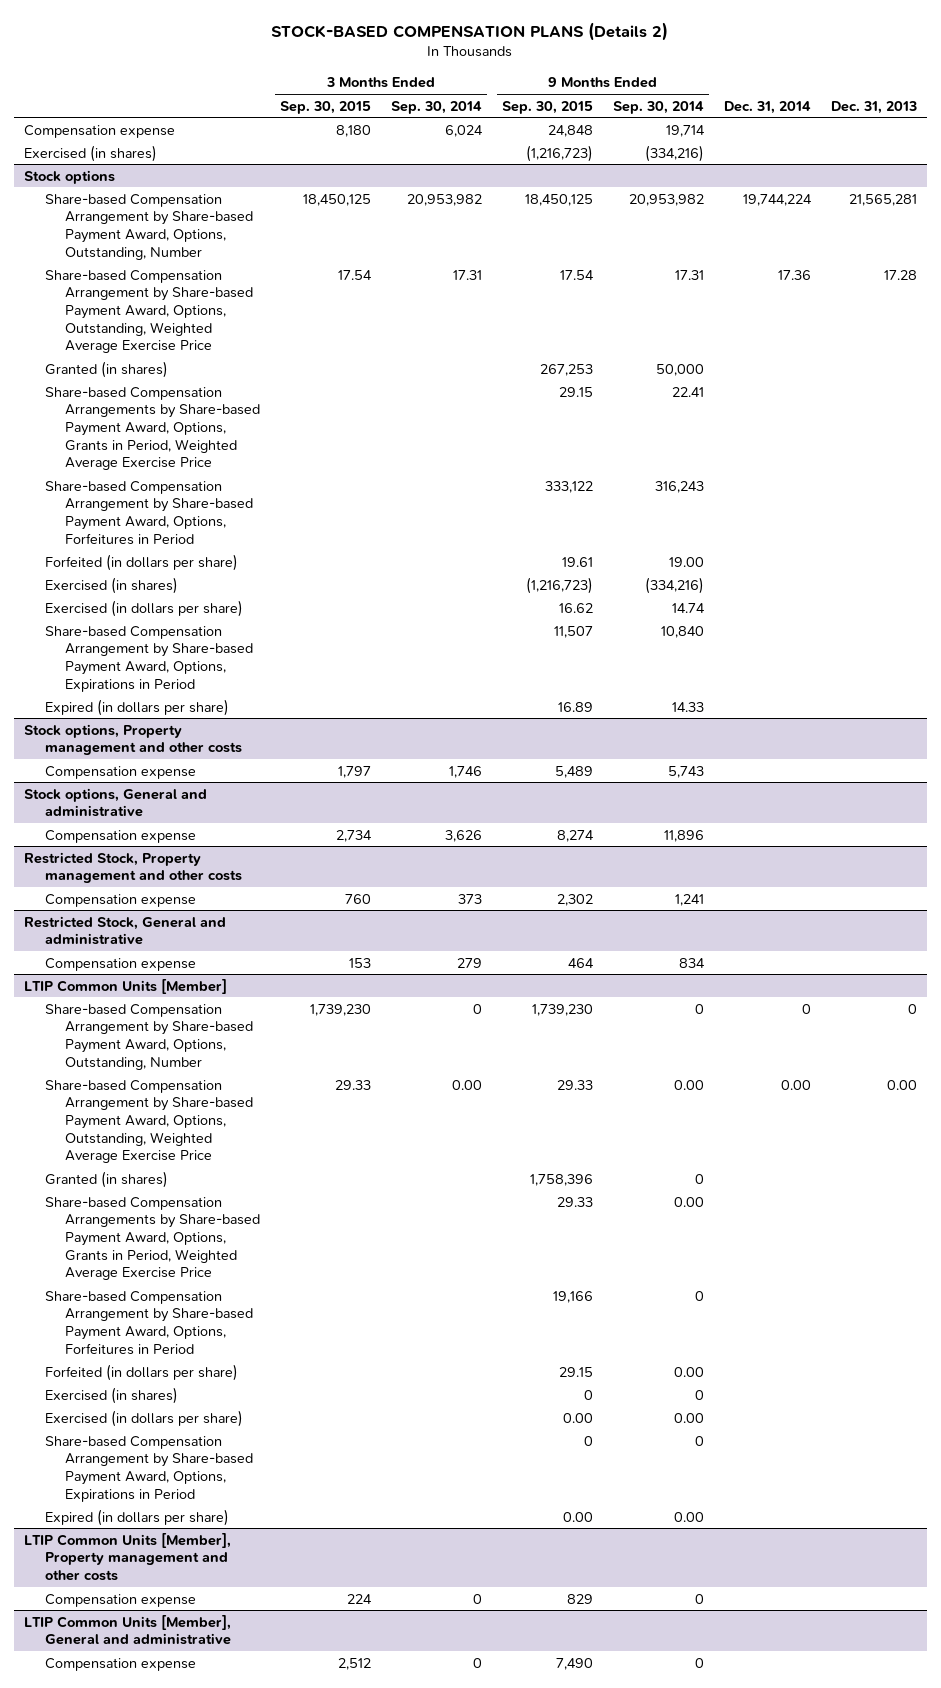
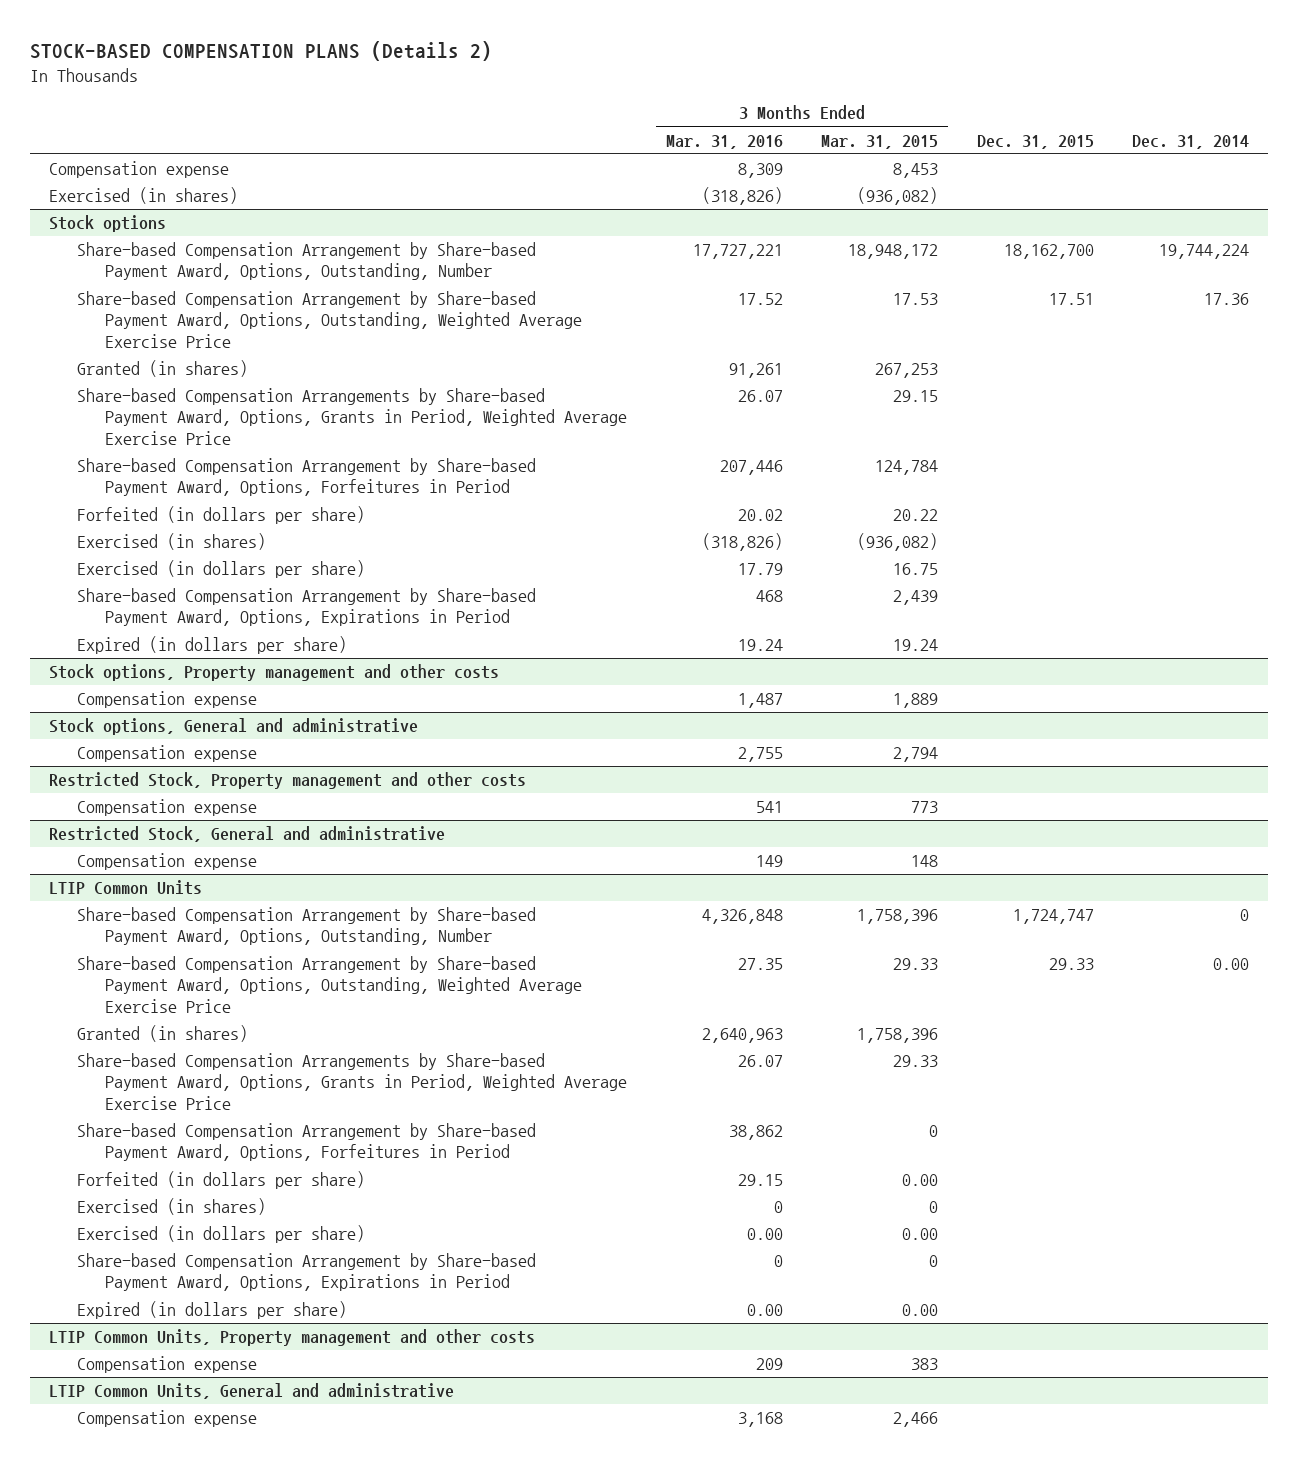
- | 3 Months Ended Sep. 30, 2015 | 3 Months Ended Sep. 30, 2014 | 9 Months Ended Sep. 30, 2015 | 9 Months Ended Sep. 30, 2014 | Dec. 31, 2014 | Dec. 31, 2013
+ | 3 Months Ended Mar. 31, 2016 | 3 Months Ended Mar. 31, 2015 | Dec. 31, 2015 | Dec. 31, 2014
- LTIP Common Units [Member]
+ LTIP Common Units
- LTIP Common Units [Member], Property management and other costs
+ LTIP Common Units, Property management and other costs
- LTIP Common Units [Member], General and administrative
+ LTIP Common Units, General and administrative

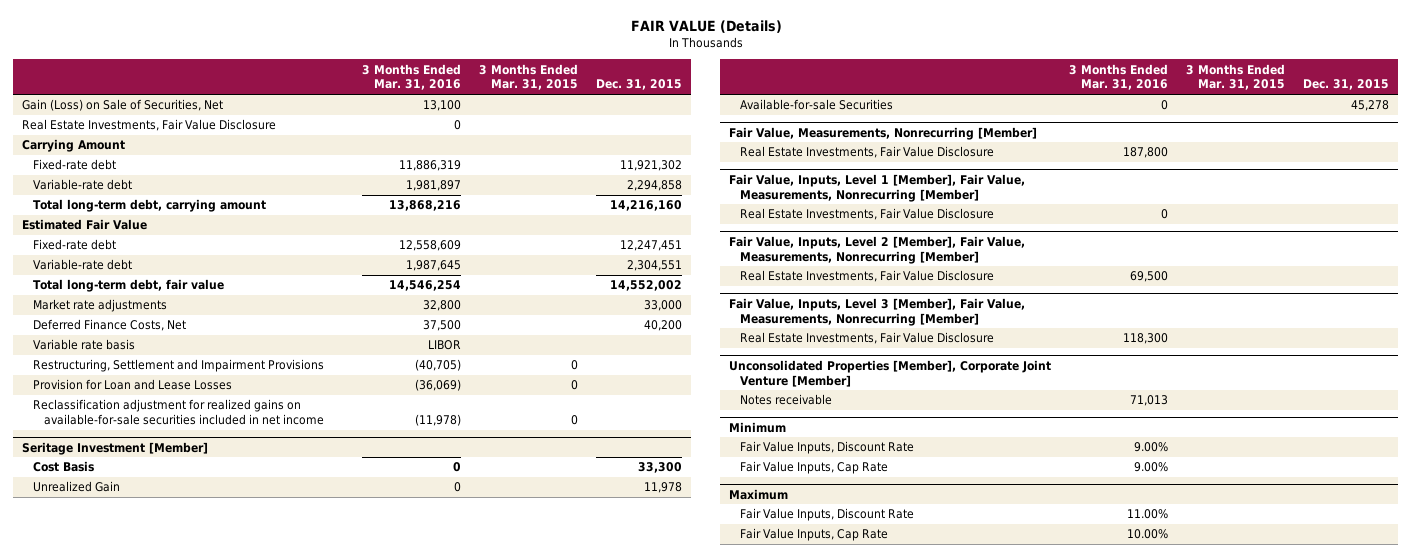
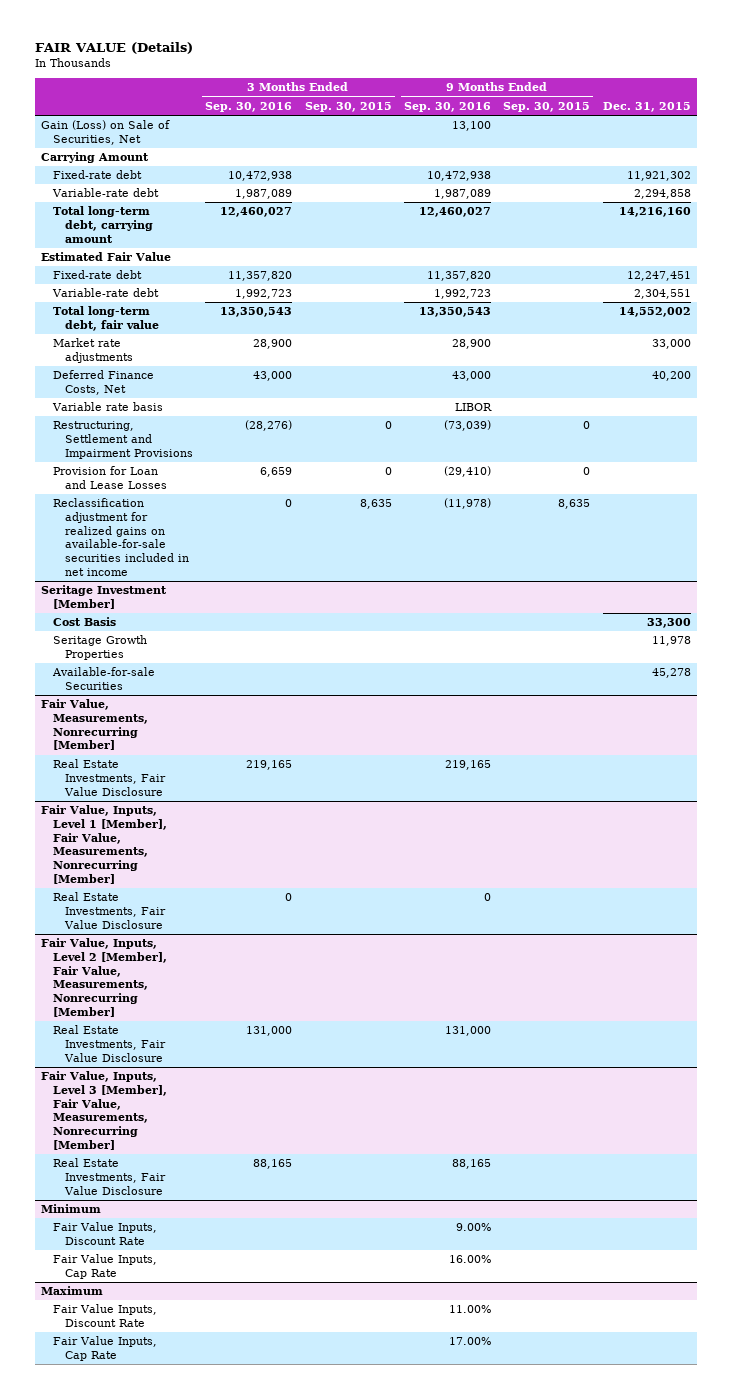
- | 3 Months Ended Mar. 31, 2016 | 3 Months Ended Mar. 31, 2015 | Dec. 31, 2015
+ | 3 Months Ended Sep. 30, 2016 | 3 Months Ended Sep. 30, 2015 | 9 Months Ended Sep. 30, 2016 | 9 Months Ended Sep. 30, 2015 | Dec. 31, 2015
- Real Estate Investments, Fair Value Disclosure | 0 | |
@ Seritage Investment [Member]
- Unrealized Gain | 0 | | 11,978
+ Seritage Growth Properties | | | | | 11,978
- Unconsolidated Properties [Member], Corporate Joint Venture [Member]
- Notes receivable | 71,013 | |

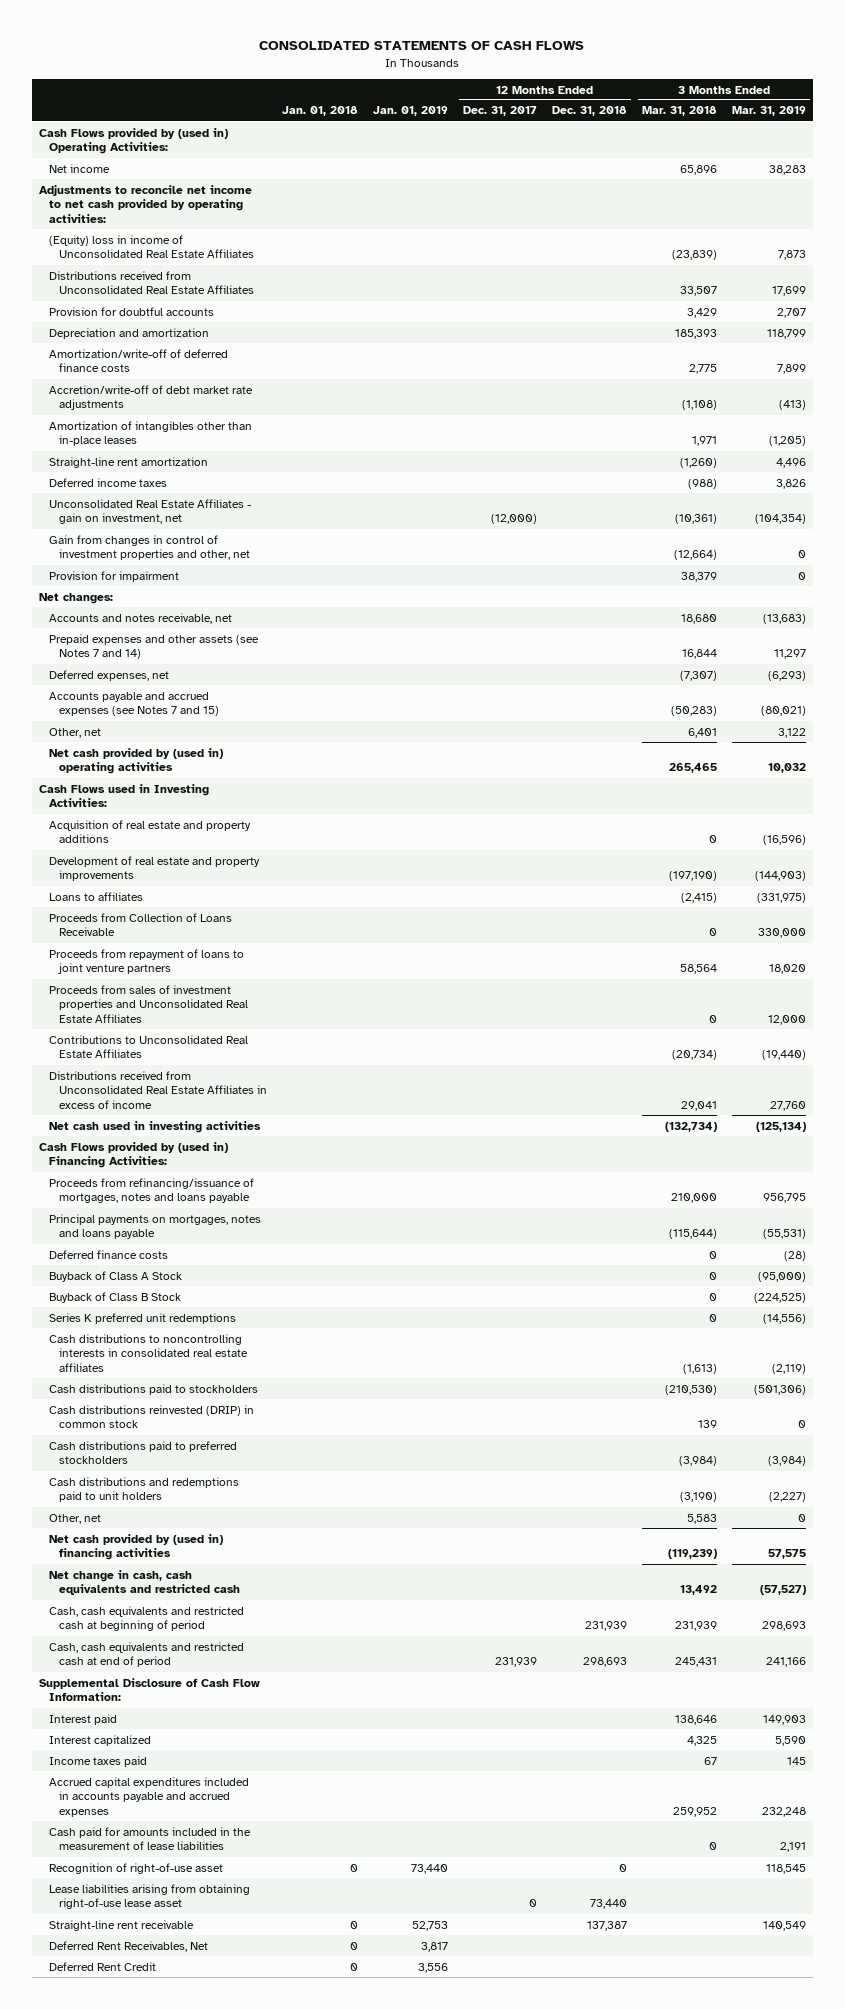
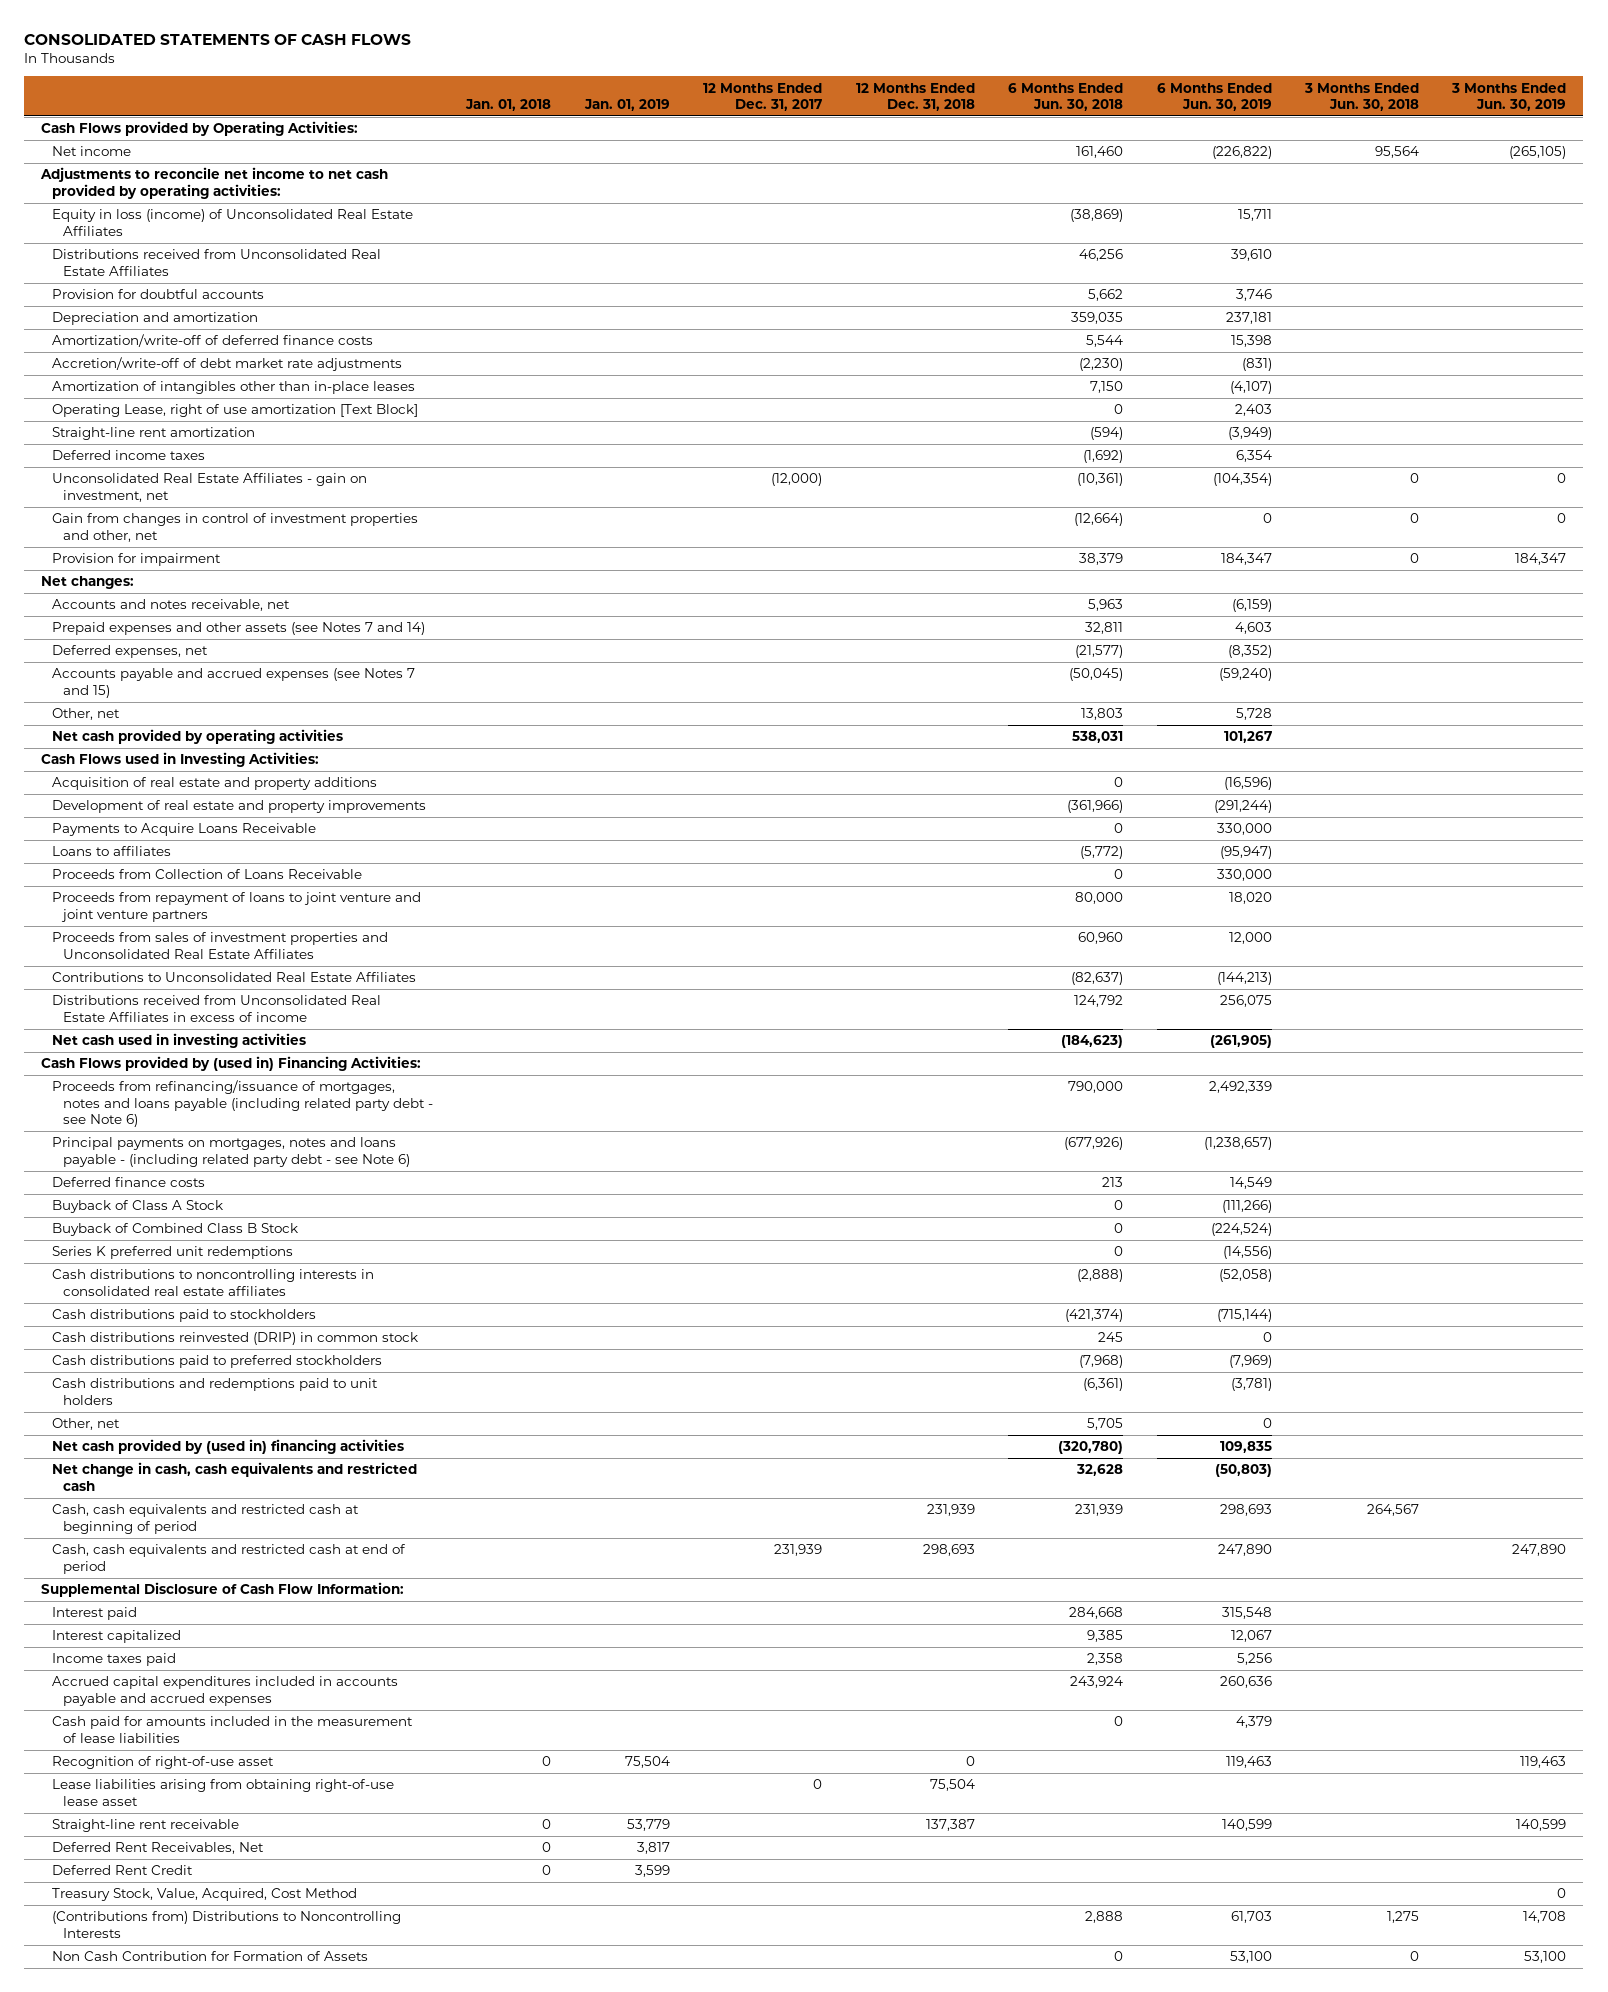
- | Jan. 01, 2018 | Jan. 01, 2019 | 12 Months Ended Dec. 31, 2017 | 12 Months Ended Dec. 31, 2018 | 3 Months Ended Mar. 31, 2018 | 3 Months Ended Mar. 31, 2019
+ | Jan. 01, 2018 | Jan. 01, 2019 | 12 Months Ended Dec. 31, 2017 | 12 Months Ended Dec. 31, 2018 | 6 Months Ended Jun. 30, 2018 | 6 Months Ended Jun. 30, 2019 | 3 Months Ended Jun. 30, 2018 | 3 Months Ended Jun. 30, 2019
- Cash Flows provided by (used in) Operating Activities:
+ Cash Flows provided by Operating Activities:
- (Equity) loss in income of Unconsolidated Real Estate Affiliates | | | | | (23,839) | 7,873
+ Equity in loss (income) of Unconsolidated Real Estate Affiliates | | | | | (38,869) | 15,711 | |
+ Operating Lease, right of use amortization [Text Block] | | | | | 0 | 2,403 | |
- Net cash provided by (used in) operating activities | | | | | 265,465 | 10,032
+ Net cash provided by operating activities | | | | | 538,031 | 101,267 | |
+ Payments to Acquire Loans Receivable | | | | | 0 | 330,000 | |
- Proceeds from repayment of loans to joint venture partners | | | | | 58,564 | 18,020
+ Proceeds from repayment of loans to joint venture and joint venture partners | | | | | 80,000 | 18,020 | |
- Proceeds from refinancing/issuance of mortgages, notes and loans payable | | | | | 210,000 | 956,795
- Principal payments on mortgages, notes and loans payable | | | | | (115,644) | (55,531)
+ Proceeds from refinancing/issuance of mortgages, notes and loans payable (including related party debt - see Note 6) | | | | | 790,000 | 2,492,339 | |
+ Principal payments on mortgages, notes and loans payable - (including related party debt - see Note 6) | | | | | (677,926) | (1,238,657) | |
- Buyback of Class B Stock | | | | | 0 | (224,525)
+ Buyback of Combined Class B Stock | | | | | 0 | (224,524) | |
- Recognition of right-of-use asset | 0 | 73,440 | | 0 | | 118,545
- Lease liabilities arising from obtaining right-of-use lease asset | | | 0 | 73,440 | |
- Straight-line rent receivable | 0 | 52,753 | | 137,387 | | 140,549
+ Recognition of right-of-use asset | 0 | 75,504 | | 0 | | 119,463 | | 119,463
+ Lease liabilities arising from obtaining right-of-use lease asset | | | 0 | 75,504 | | | |
+ Straight-line rent receivable | 0 | 53,779 | | 137,387 | | 140,599 | | 140,599
- Deferred Rent Credit | 0 | 3,556 | | | |
+ Deferred Rent Credit | 0 | 3,599 | | | | | |
+ Treasury Stock, Value, Acquired, Cost Method | | | | | | | | 0
+ (Contributions from) Distributions to Noncontrolling Interests | | | | | 2,888 | 61,703 | 1,275 | 14,708
+ Non Cash Contribution for Formation of Assets | | | | | 0 | 53,100 | 0 | 53,100

